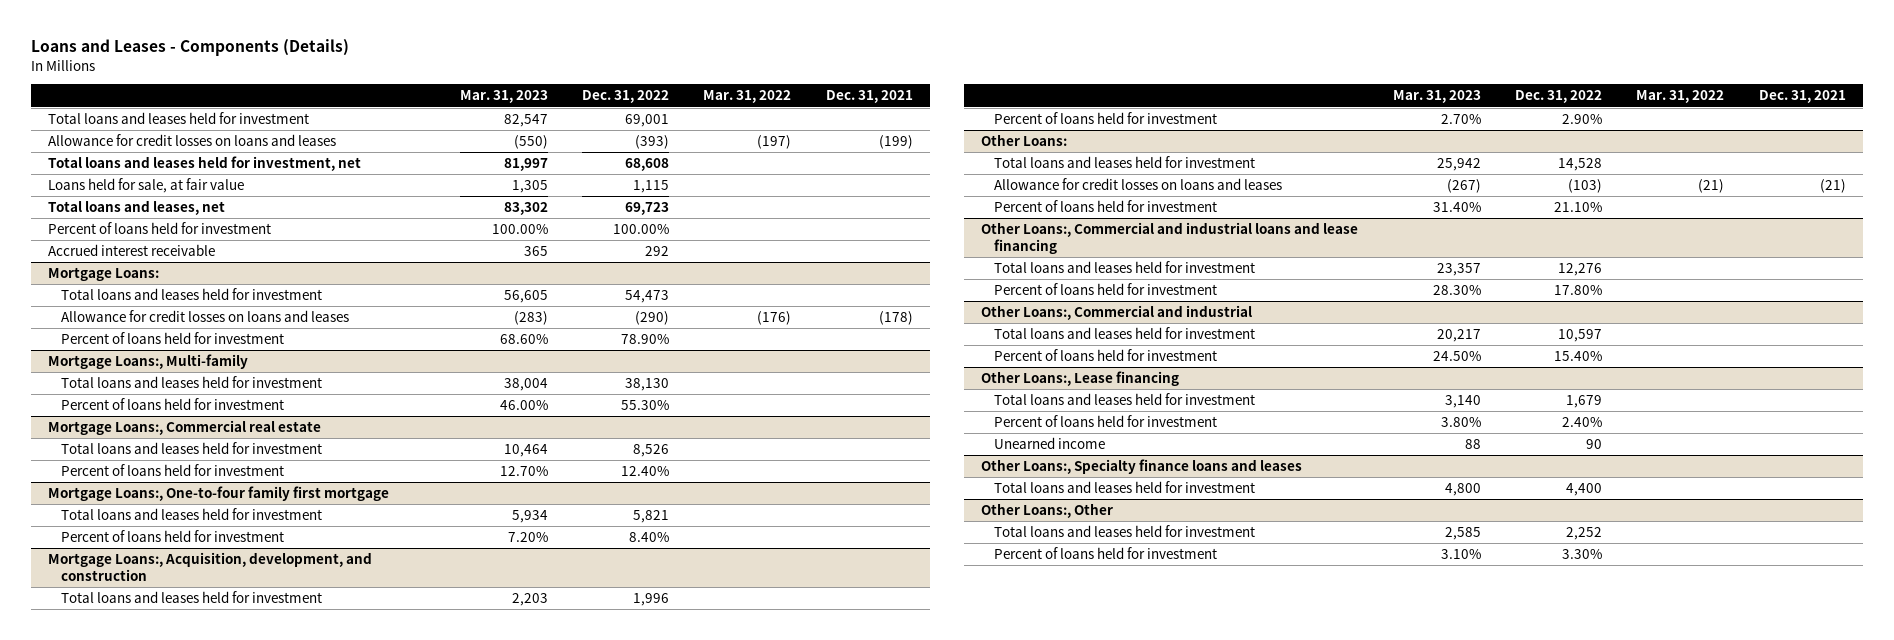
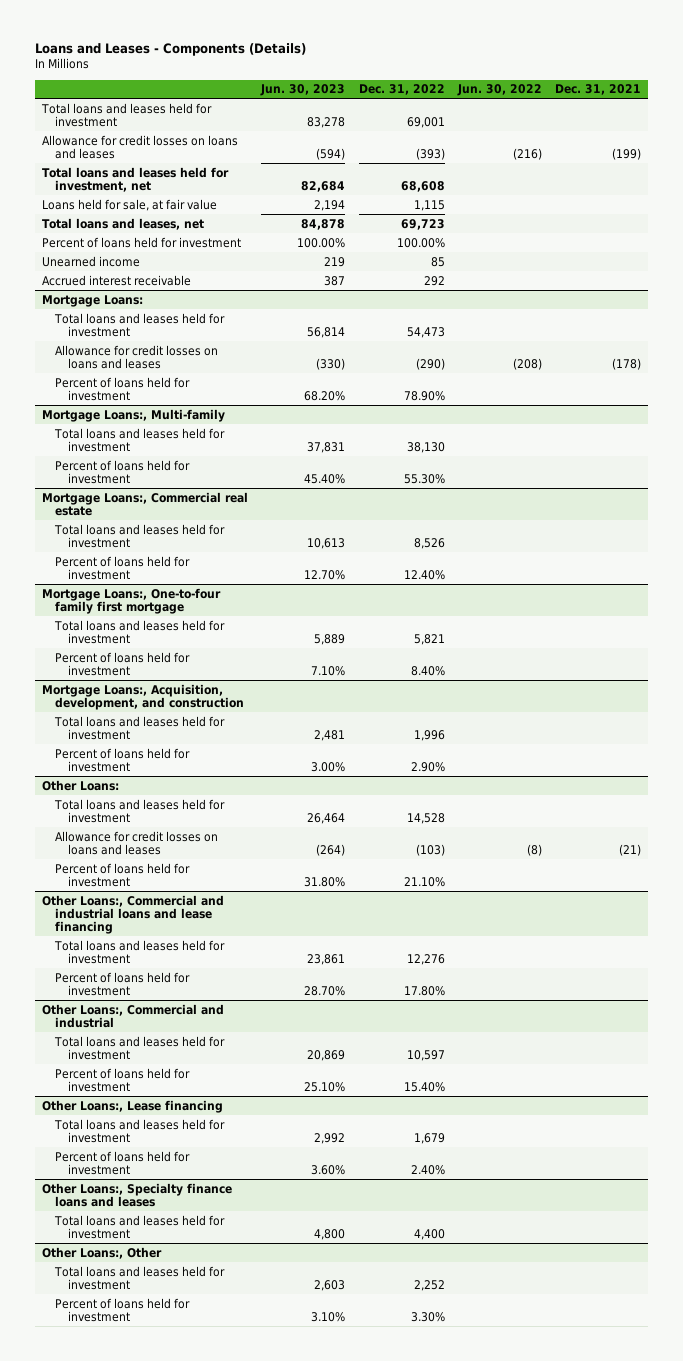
- | Mar. 31, 2023 | Dec. 31, 2022 | Mar. 31, 2022 | Dec. 31, 2021
+ | Jun. 30, 2023 | Dec. 31, 2022 | Jun. 30, 2022 | Dec. 31, 2021
+ Unearned income | 219 | 85 | |
@ Other Loans:, Lease financing
- Unearned income | 88 | 90 | |

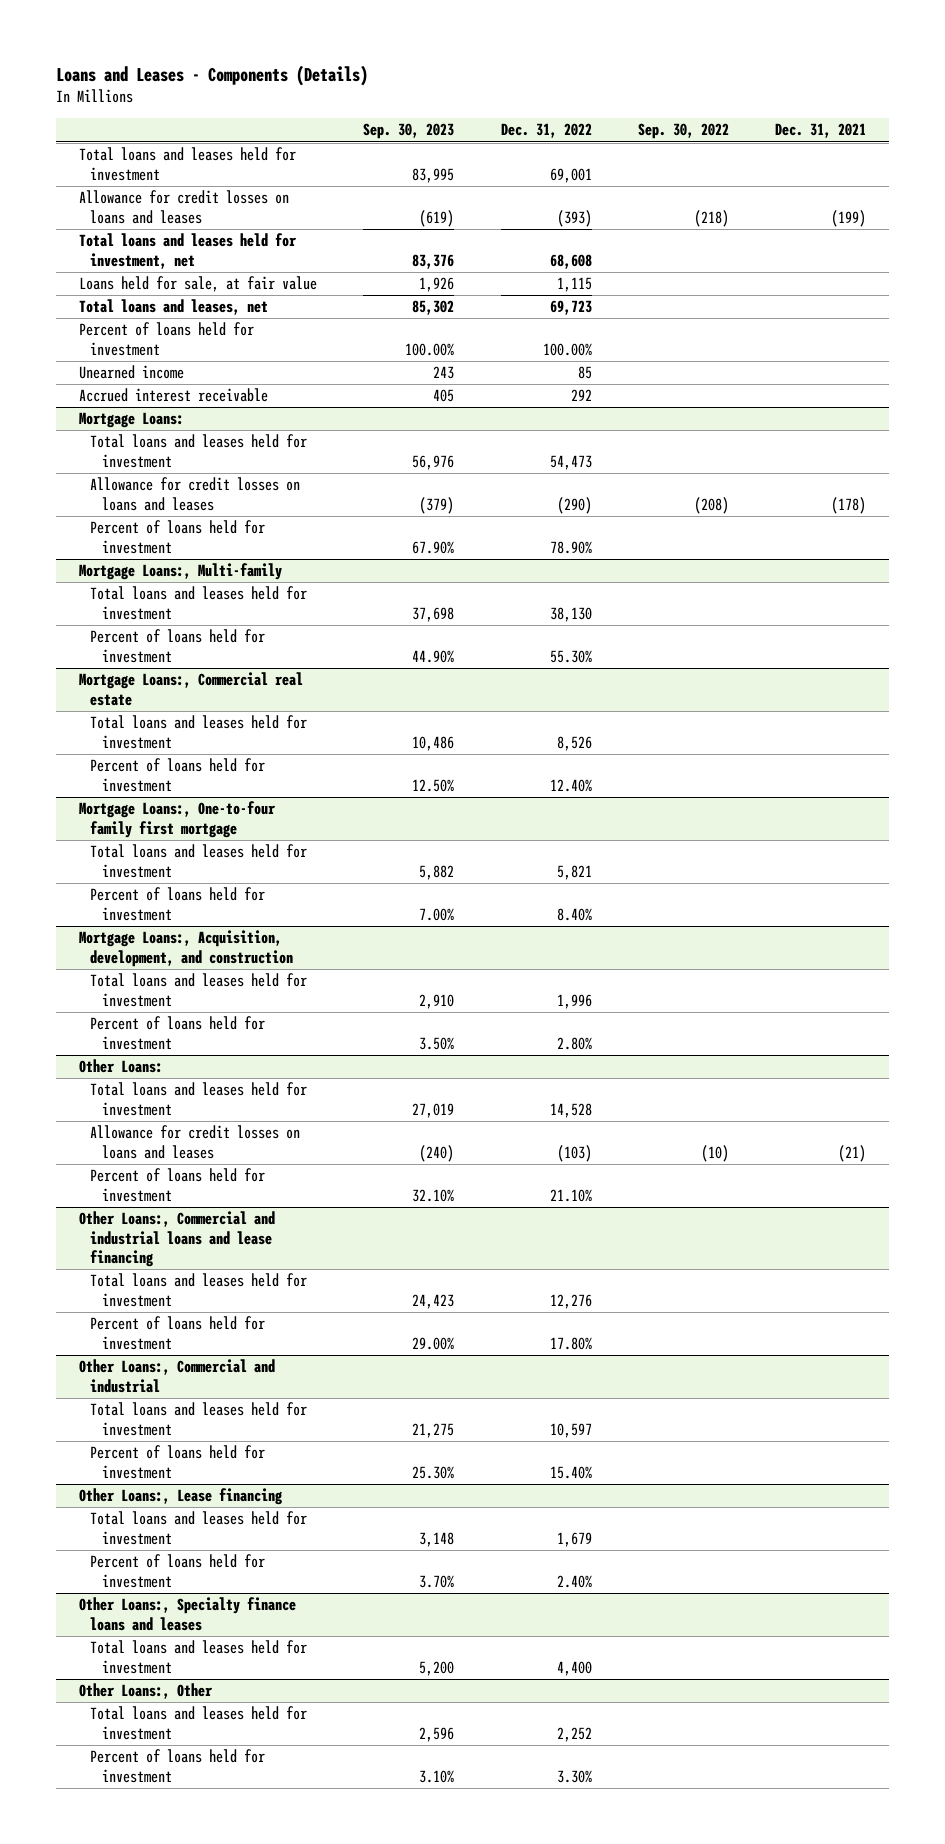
- | Jun. 30, 2023 | Dec. 31, 2022 | Jun. 30, 2022 | Dec. 31, 2021
+ | Sep. 30, 2023 | Dec. 31, 2022 | Sep. 30, 2022 | Dec. 31, 2021
@ Mortgage Loans:, Acquisition, development, and construction
- Percent of loans held for investment | 3.00% | 2.90% | |
+ Percent of loans held for investment | 3.50% | 2.80% | |

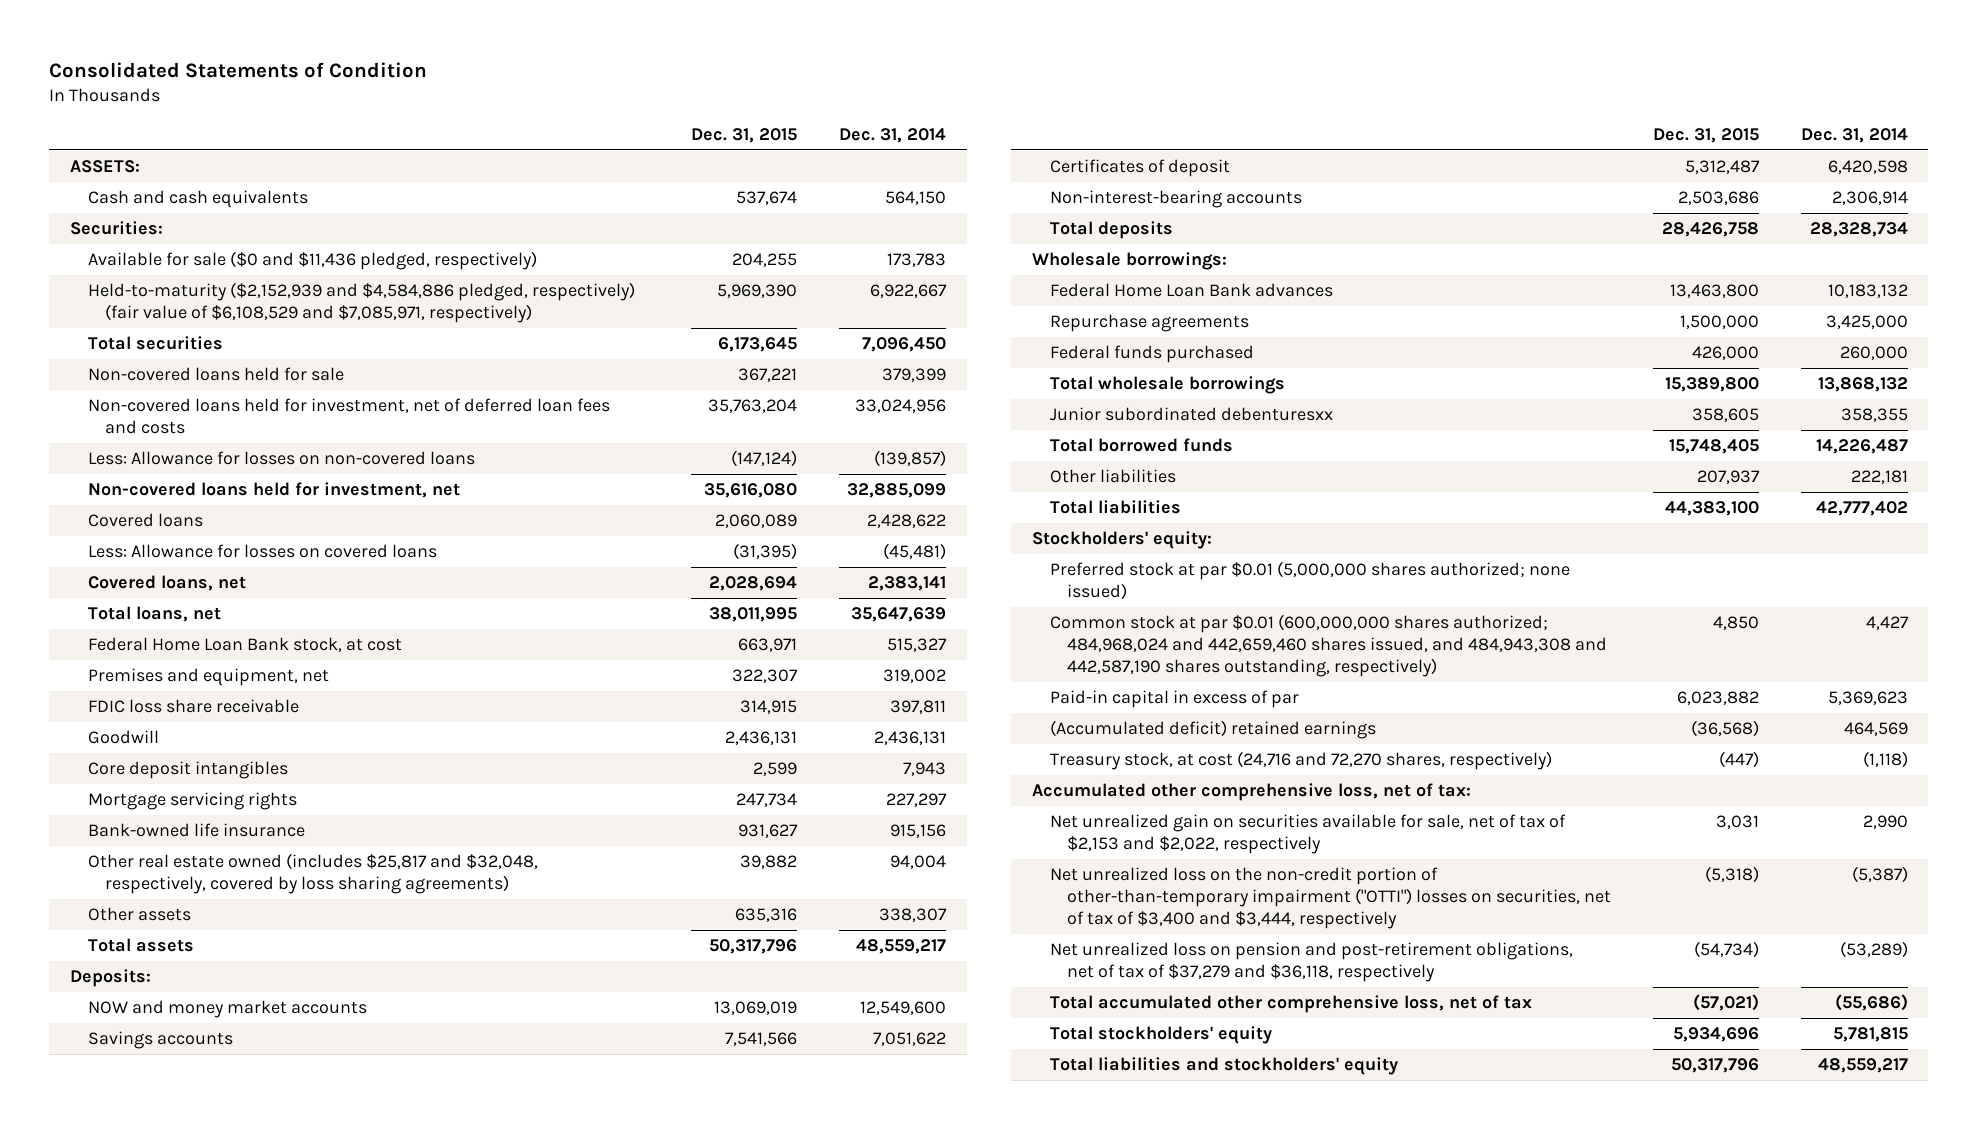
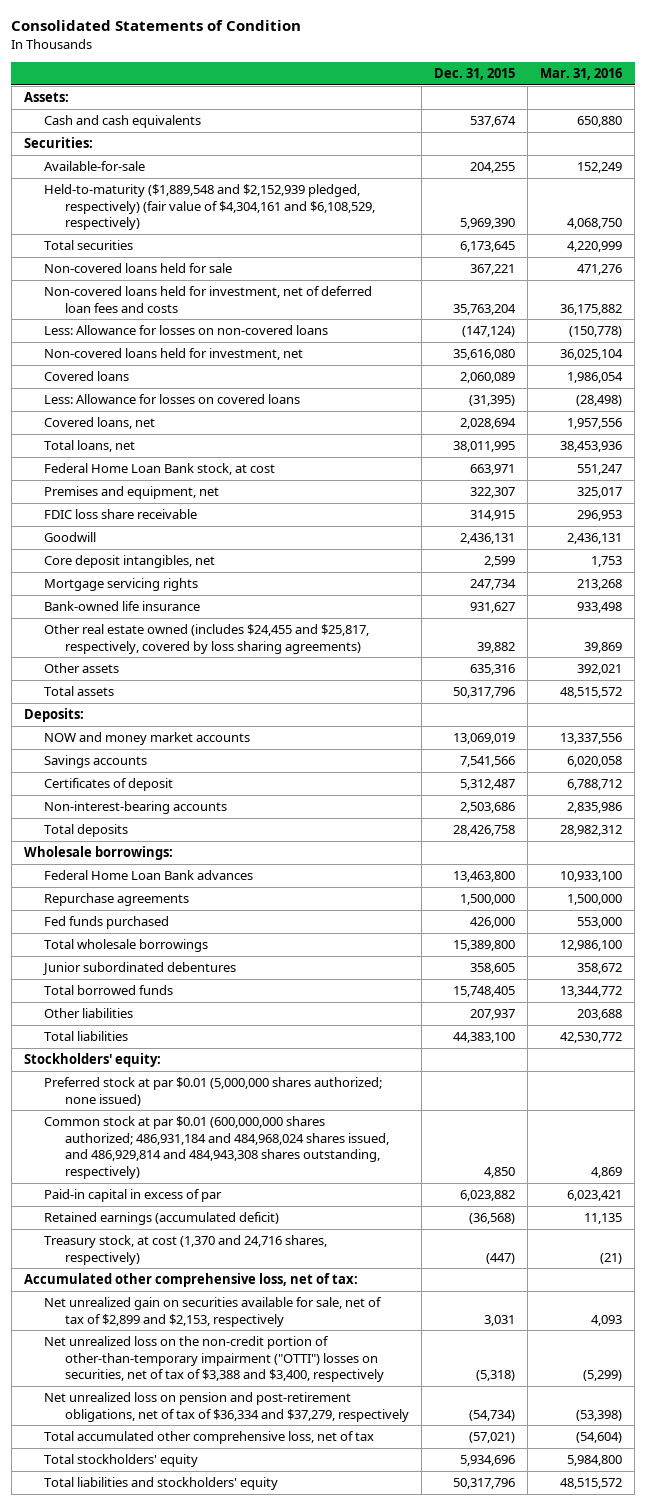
- | Dec. 31, 2015 | Dec. 31, 2014
+ | Dec. 31, 2015 | Mar. 31, 2016
- ASSETS:
+ Assets:
- Available for sale ($0 and $11,436 pledged, respectively) | 204,255 | 173,783
- Held-to-maturity ($2,152,939 and $4,584,886 pledged, respectively) (fair value of $6,108,529 and $7,085,971, respectively) | 5,969,390 | 6,922,667
+ Available-for-sale | 204,255 | 152,249
+ Held-to-maturity ($1,889,548 and $2,152,939 pledged, respectively) (fair value of $4,304,161 and $6,108,529, respectively) | 5,969,390 | 4,068,750
- Core deposit intangibles | 2,599 | 7,943
+ Core deposit intangibles, net | 2,599 | 1,753
- Other real estate owned (includes $25,817 and $32,048, respectively, covered by loss sharing agreements) | 39,882 | 94,004
+ Other real estate owned (includes $24,455 and $25,817, respectively, covered by loss sharing agreements) | 39,882 | 39,869
- Federal funds purchased | 426,000 | 260,000
+ Fed funds purchased | 426,000 | 553,000
- Junior subordinated debenturesxx | 358,605 | 358,355
+ Junior subordinated debentures | 358,605 | 358,672
- Common stock at par $0.01 (600,000,000 shares authorized; 484,968,024 and 442,659,460 shares issued, and 484,943,308 and 442,587,190 shares outstanding, respectively) | 4,850 | 4,427
+ Common stock at par $0.01 (600,000,000 shares authorized; 486,931,184 and 484,968,024 shares issued, and 486,929,814 and 484,943,308 shares outstanding, respectively) | 4,850 | 4,869
- (Accumulated deficit) retained earnings | (36,568) | 464,569
- Treasury stock, at cost (24,716 and 72,270 shares, respectively) | (447) | (1,118)
+ Retained earnings (accumulated deficit) | (36,568) | 11,135
+ Treasury stock, at cost (1,370 and 24,716 shares, respectively) | (447) | (21)
- Net unrealized gain on securities available for sale, net of tax of $2,153 and $2,022, respectively | 3,031 | 2,990
- Net unrealized loss on the non-credit portion of other-than-temporary impairment ("OTTI") losses on securities, net of tax of $3,400 and $3,444, respectively | (5,318) | (5,387)
- Net unrealized loss on pension and post-retirement obligations, net of tax of $37,279 and $36,118, respectively | (54,734) | (53,289)
+ Net unrealized gain on securities available for sale, net of tax of $2,899 and $2,153, respectively | 3,031 | 4,093
+ Net unrealized loss on the non-credit portion of other-than-temporary impairment ("OTTI") losses on securities, net of tax of $3,388 and $3,400, respectively | (5,318) | (5,299)
+ Net unrealized loss on pension and post-retirement obligations, net of tax of $36,334 and $37,279, respectively | (54,734) | (53,398)

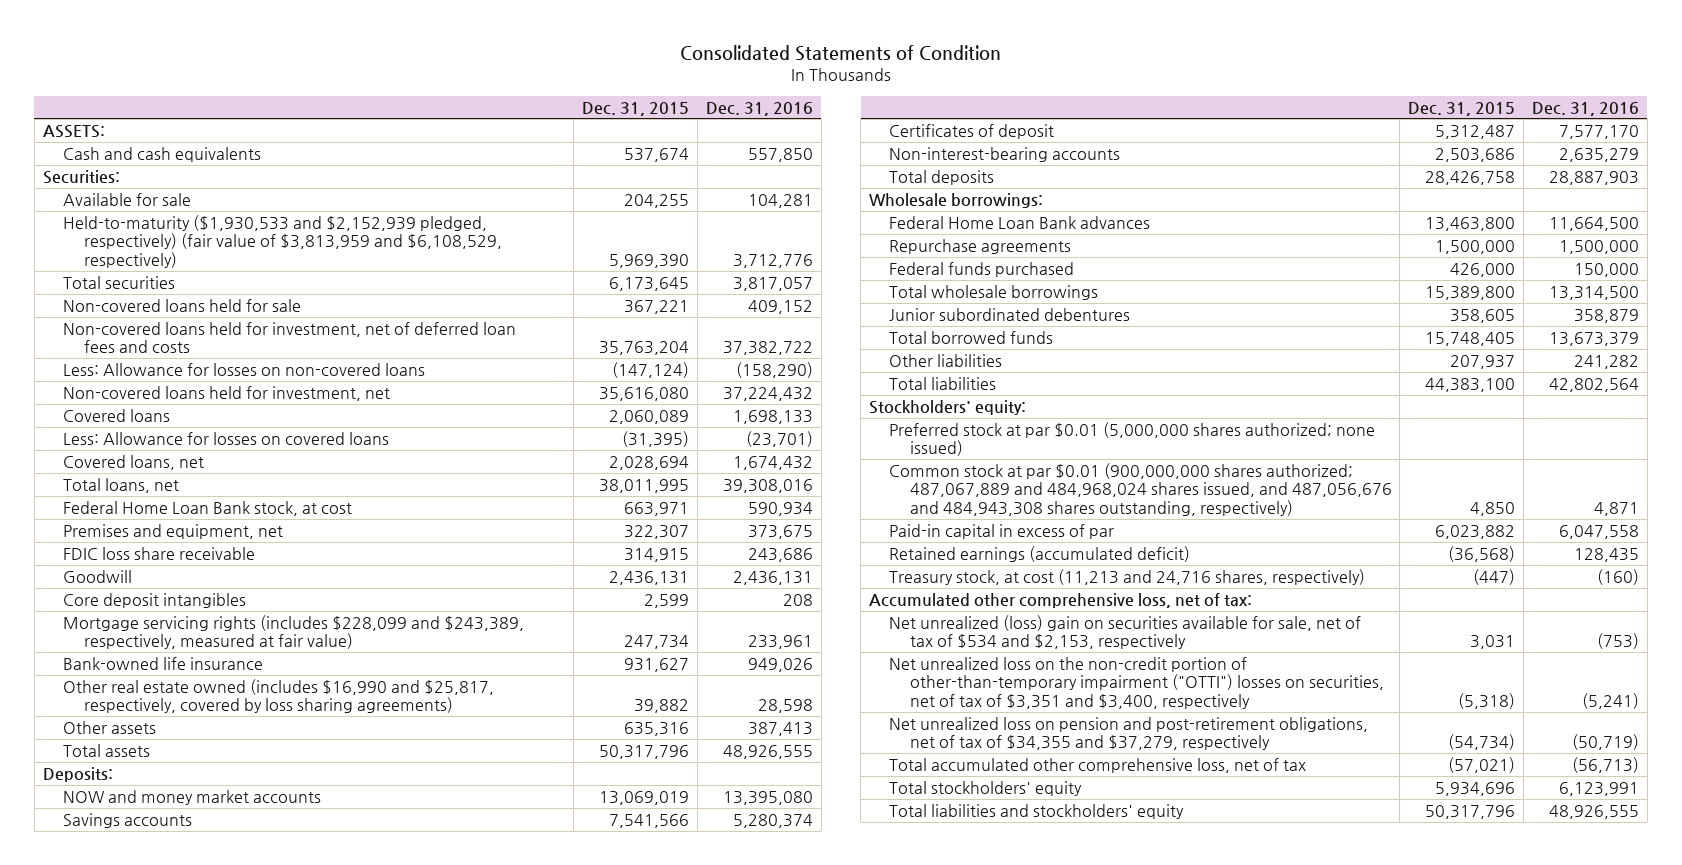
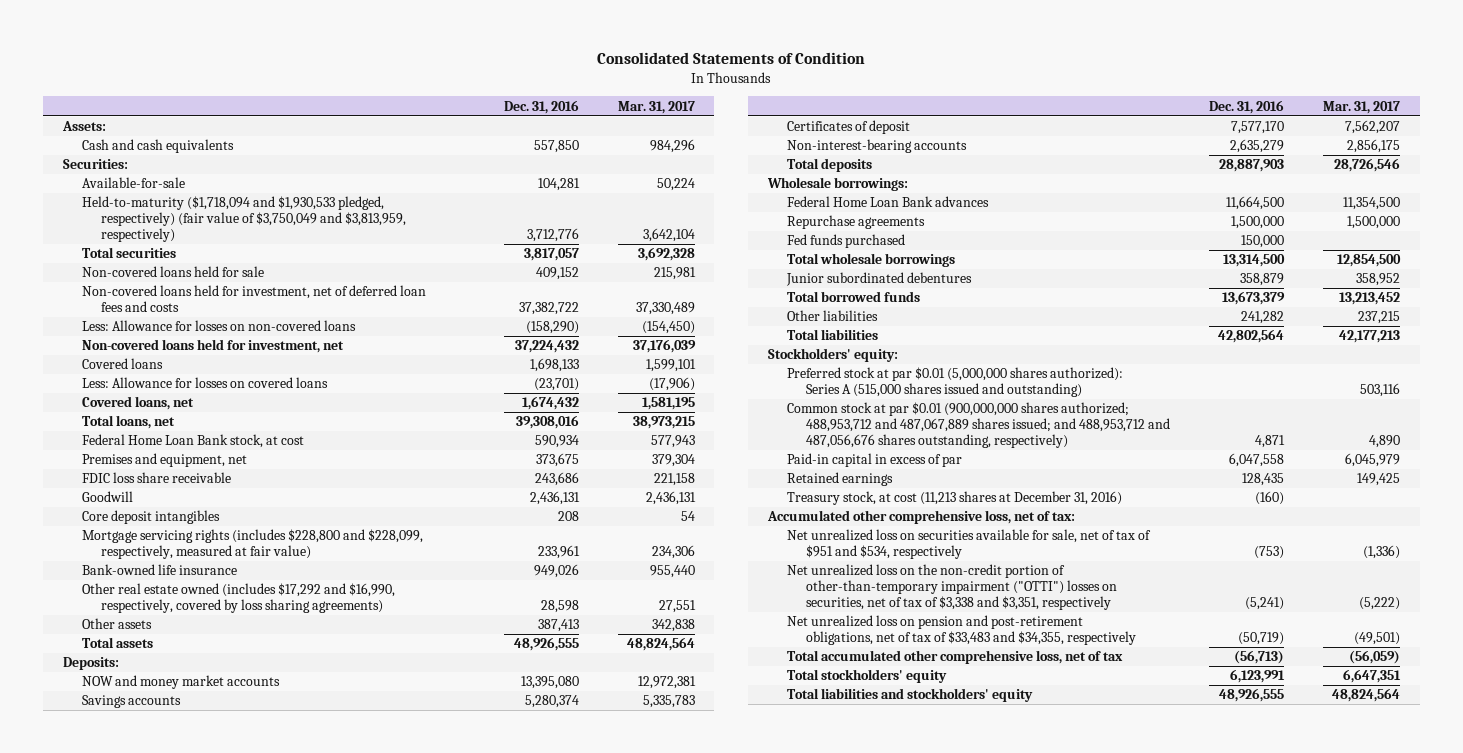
- | Dec. 31, 2015 | Dec. 31, 2016
+ | Dec. 31, 2016 | Mar. 31, 2017
- ASSETS:
+ Assets:
- Available for sale | 204,255 | 104,281
- Held-to-maturity ($1,930,533 and $2,152,939 pledged, respectively) (fair value of $3,813,959 and $6,108,529, respectively) | 5,969,390 | 3,712,776
+ Available-for-sale | 104,281 | 50,224
+ Held-to-maturity ($1,718,094 and $1,930,533 pledged, respectively) (fair value of $3,750,049 and $3,813,959, respectively) | 3,712,776 | 3,642,104
- Mortgage servicing rights (includes $228,099 and $243,389, respectively, measured at fair value) | 247,734 | 233,961
+ Mortgage servicing rights (includes $228,800 and $228,099, respectively, measured at fair value) | 233,961 | 234,306
- Other real estate owned (includes $16,990 and $25,817, respectively, covered by loss sharing agreements) | 39,882 | 28,598
+ Other real estate owned (includes $17,292 and $16,990, respectively, covered by loss sharing agreements) | 28,598 | 27,551
- Federal funds purchased | 426,000 | 150,000
+ Fed funds purchased | 150,000 |
- Preferred stock at par $0.01 (5,000,000 shares authorized; none issued)
- Common stock at par $0.01 (900,000,000 shares authorized; 487,067,889 and 484,968,024 shares issued, and 487,056,676 and 484,943,308 shares outstanding, respectively) | 4,850 | 4,871
+ Preferred stock at par $0.01 (5,000,000 shares authorized): Series A (515,000 shares issued and outstanding) | | 503,116
+ Common stock at par $0.01 (900,000,000 shares authorized; 488,953,712 and 487,067,889 shares issued; and 488,953,712 and 487,056,676 shares outstanding, respectively) | 4,871 | 4,890
- Retained earnings (accumulated deficit) | (36,568) | 128,435
- Treasury stock, at cost (11,213 and 24,716 shares, respectively) | (447) | (160)
+ Retained earnings | 128,435 | 149,425
+ Treasury stock, at cost (11,213 shares at December 31, 2016) | (160) |
- Net unrealized (loss) gain on securities available for sale, net of tax of $534 and $2,153, respectively | 3,031 | (753)
- Net unrealized loss on the non-credit portion of other-than-temporary impairment ("OTTI") losses on securities, net of tax of $3,351 and $3,400, respectively | (5,318) | (5,241)
- Net unrealized loss on pension and post-retirement obligations, net of tax of $34,355 and $37,279, respectively | (54,734) | (50,719)
+ Net unrealized loss on securities available for sale, net of tax of $951 and $534, respectively | (753) | (1,336)
+ Net unrealized loss on the non-credit portion of other-than-temporary impairment ("OTTI") losses on securities, net of tax of $3,338 and $3,351, respectively | (5,241) | (5,222)
+ Net unrealized loss on pension and post-retirement obligations, net of tax of $33,483 and $34,355, respectively | (50,719) | (49,501)

